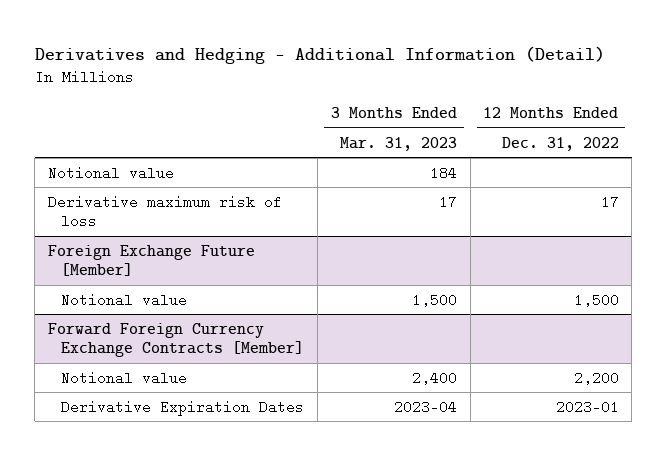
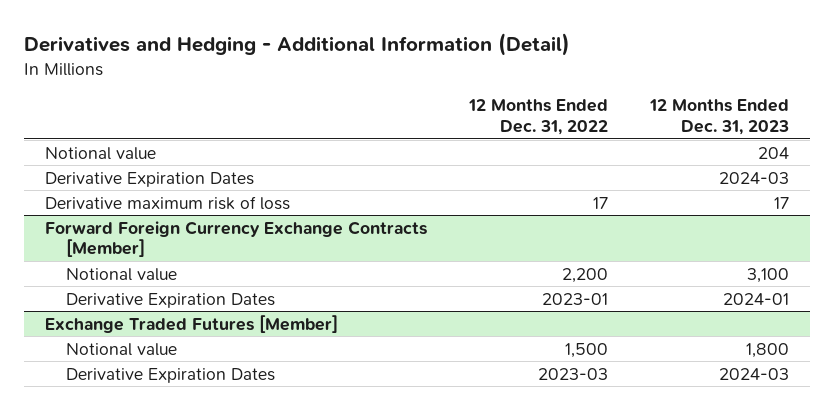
- | 3 Months Ended Mar. 31, 2023 | 12 Months Ended Dec. 31, 2022
+ | 12 Months Ended Dec. 31, 2022 | 12 Months Ended Dec. 31, 2023
+ Derivative Expiration Dates | | 2024-03
- Foreign Exchange Future [Member]
- Notional value | 1,500 | 1,500
+ Exchange Traded Futures [Member]
+ Notional value | 1,500 | 1,800
+ Derivative Expiration Dates | 2023-03 | 2024-03

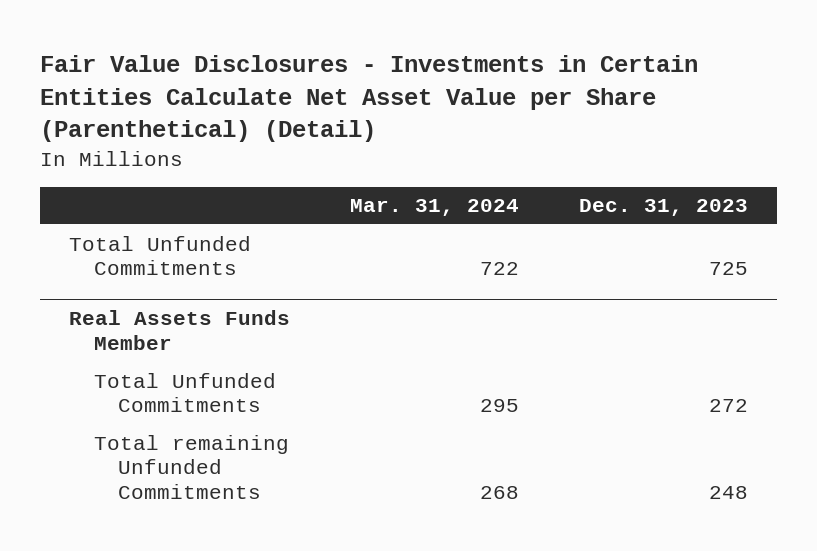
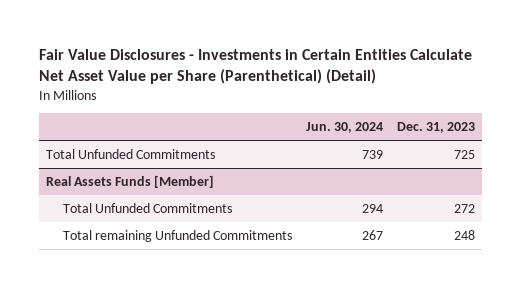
- | Mar. 31, 2024 | Dec. 31, 2023
+ | Jun. 30, 2024 | Dec. 31, 2023
- Real Assets Funds Member
+ Real Assets Funds [Member]

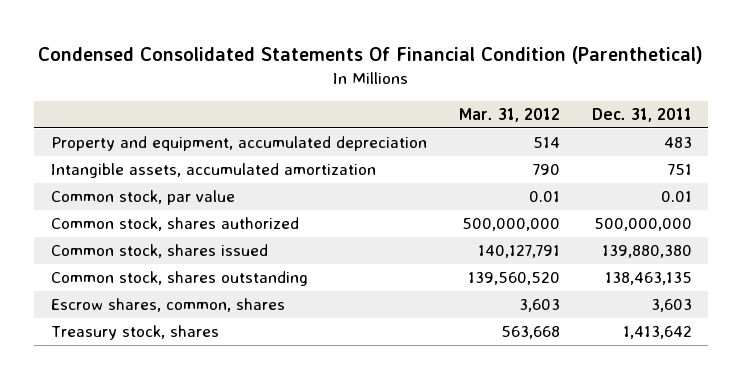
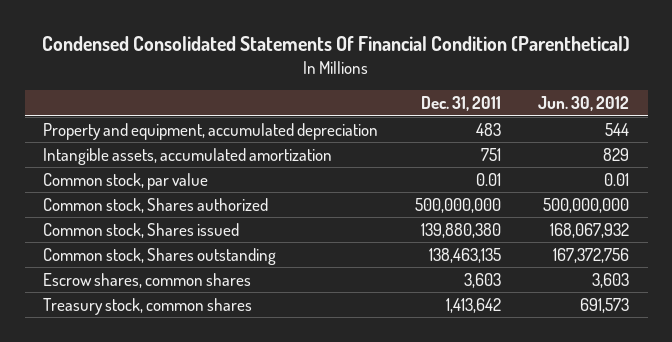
- | Mar. 31, 2012 | Dec. 31, 2011
+ | Dec. 31, 2011 | Jun. 30, 2012
- Common stock, shares authorized | 500,000,000 | 500,000,000
- Common stock, shares issued | 140,127,791 | 139,880,380
- Common stock, shares outstanding | 139,560,520 | 138,463,135
- Escrow shares, common, shares | 3,603 | 3,603
- Treasury stock, shares | 563,668 | 1,413,642
+ Common stock, Shares authorized | 500,000,000 | 500,000,000
+ Common stock, Shares issued | 139,880,380 | 168,067,932
+ Common stock, Shares outstanding | 138,463,135 | 167,372,756
+ Escrow shares, common shares | 3,603 | 3,603
+ Treasury stock, common shares | 1,413,642 | 691,573

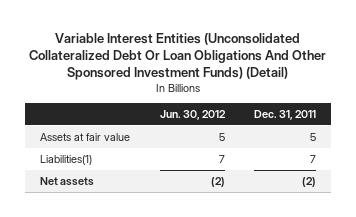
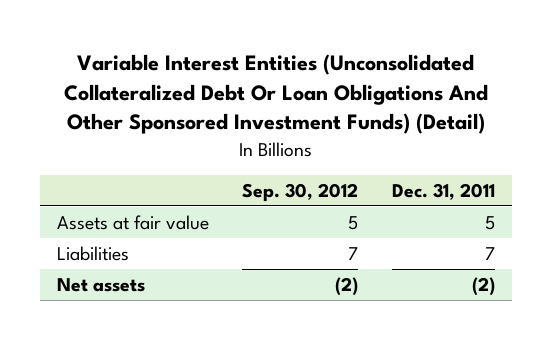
- | Jun. 30, 2012 | Dec. 31, 2011
+ | Sep. 30, 2012 | Dec. 31, 2011
- Liabilities(1) | 7 | 7
+ Liabilities | 7 | 7

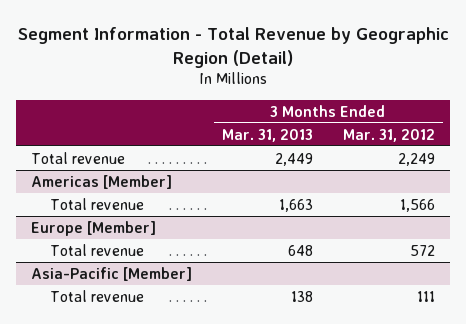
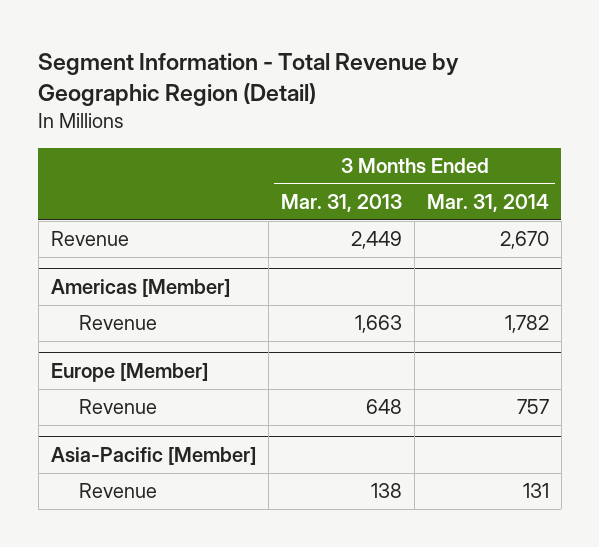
- | 3 Months Ended Mar. 31, 2013 | 3 Months Ended Mar. 31, 2012
+ | 3 Months Ended Mar. 31, 2013 | 3 Months Ended Mar. 31, 2014
- Total revenue | 2,449 | 2,249
+ Revenue | 2,449 | 2,670
@ Americas [Member]
- Total revenue | 1,663 | 1,566
+ Revenue | 1,663 | 1,782
@ Europe [Member]
- Total revenue | 648 | 572
+ Revenue | 648 | 757
@ Asia-Pacific [Member]
- Total revenue | 138 | 111
+ Revenue | 138 | 131

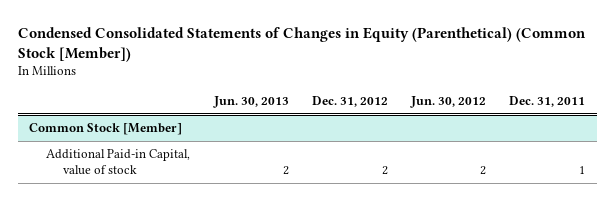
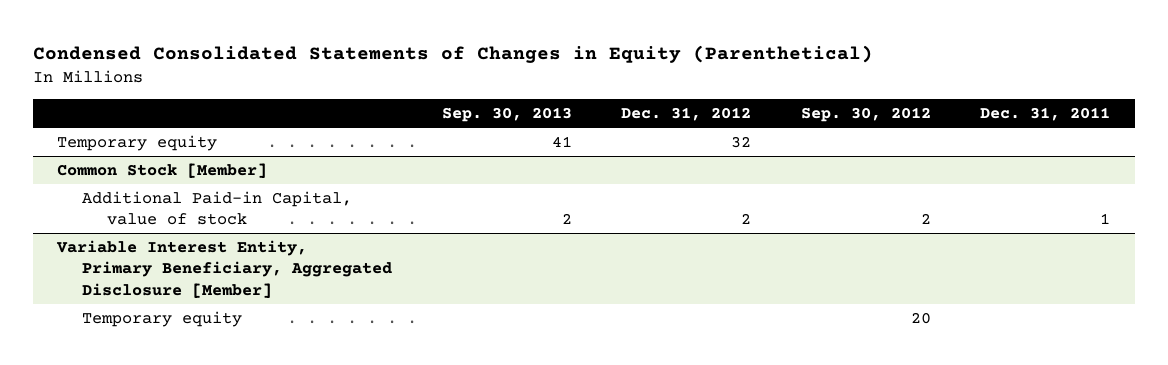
- Condensed Consolidated Statements of Changes in Equity (Parenthetical) (Common Stock [Member])
+ Condensed Consolidated Statements of Changes in Equity (Parenthetical)
- | Jun. 30, 2013 | Dec. 31, 2012 | Jun. 30, 2012 | Dec. 31, 2011
+ | Sep. 30, 2013 | Dec. 31, 2012 | Sep. 30, 2012 | Dec. 31, 2011
+ Temporary equity | 41 | 32 | |
+ Variable Interest Entity, Primary Beneficiary, Aggregated Disclosure [Member]
+ Temporary equity | | | 20 |

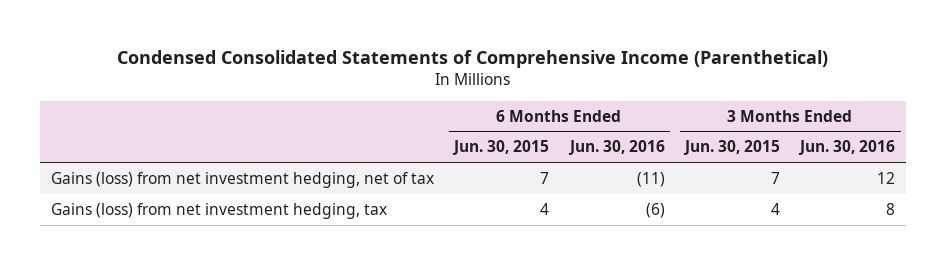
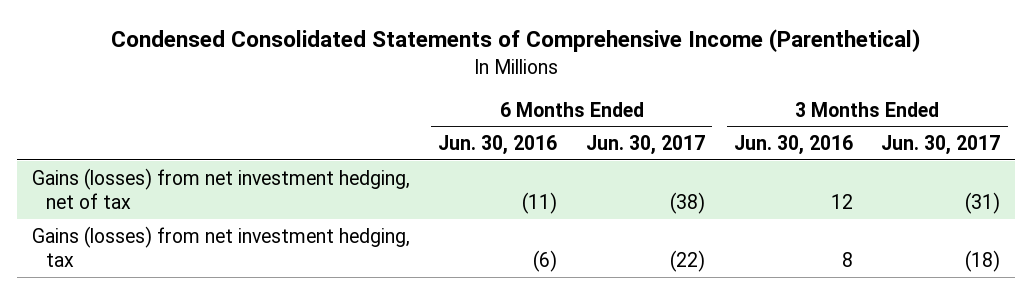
- | 6 Months Ended Jun. 30, 2015 | 6 Months Ended Jun. 30, 2016 | 3 Months Ended Jun. 30, 2015 | 3 Months Ended Jun. 30, 2016
+ | 6 Months Ended Jun. 30, 2016 | 6 Months Ended Jun. 30, 2017 | 3 Months Ended Jun. 30, 2016 | 3 Months Ended Jun. 30, 2017
- Gains (loss) from net investment hedging, net of tax | 7 | (11) | 7 | 12
- Gains (loss) from net investment hedging, tax | 4 | (6) | 4 | 8
+ Gains (losses) from net investment hedging, net of tax | (11) | (38) | 12 | (31)
+ Gains (losses) from net investment hedging, tax | (6) | (22) | 8 | (18)

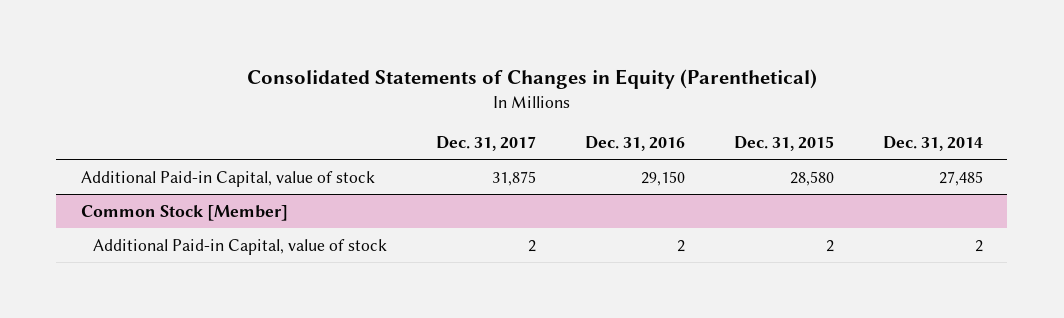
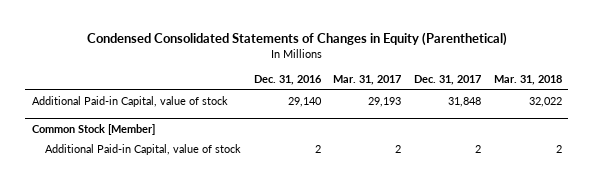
- Consolidated Statements of Changes in Equity (Parenthetical)
+ Condensed Consolidated Statements of Changes in Equity (Parenthetical)
- | Dec. 31, 2017 | Dec. 31, 2016 | Dec. 31, 2015 | Dec. 31, 2014
+ | Dec. 31, 2016 | Mar. 31, 2017 | Dec. 31, 2017 | Mar. 31, 2018
- Additional Paid-in Capital, value of stock | 31,875 | 29,150 | 28,580 | 27,485
+ Additional Paid-in Capital, value of stock | 29,140 | 29,193 | 31,848 | 32,022

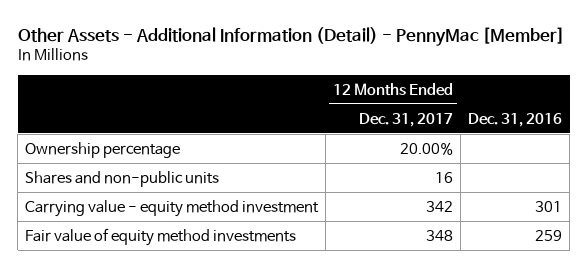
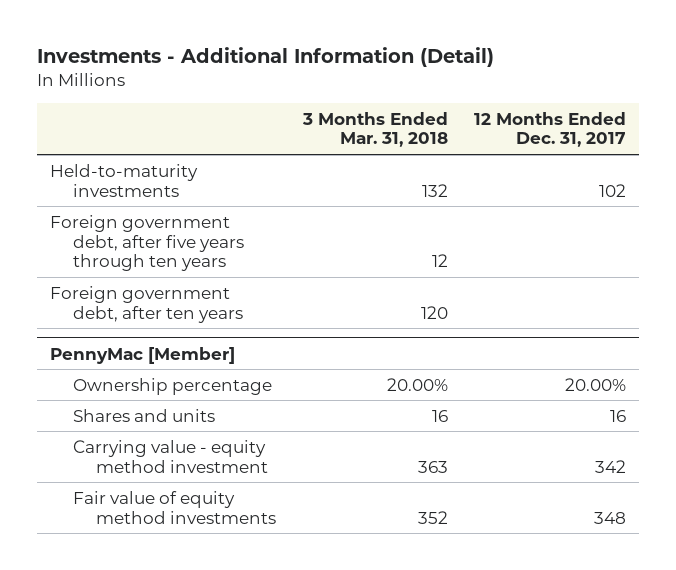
- Other Assets - Additional Information (Detail) - PennyMac [Member]
+ Investments - Additional Information (Detail)
- | 12 Months Ended Dec. 31, 2017 | Dec. 31, 2016
+ | 3 Months Ended Mar. 31, 2018 | 12 Months Ended Dec. 31, 2017
+ Held-to-maturity investments | 132 | 102
+ Foreign government debt, after five years through ten years | 12 |
+ Foreign government debt, after ten years | 120 |
+ PennyMac [Member]
- Shares and non-public units | 16 |
+ Shares and units | 16 | 16

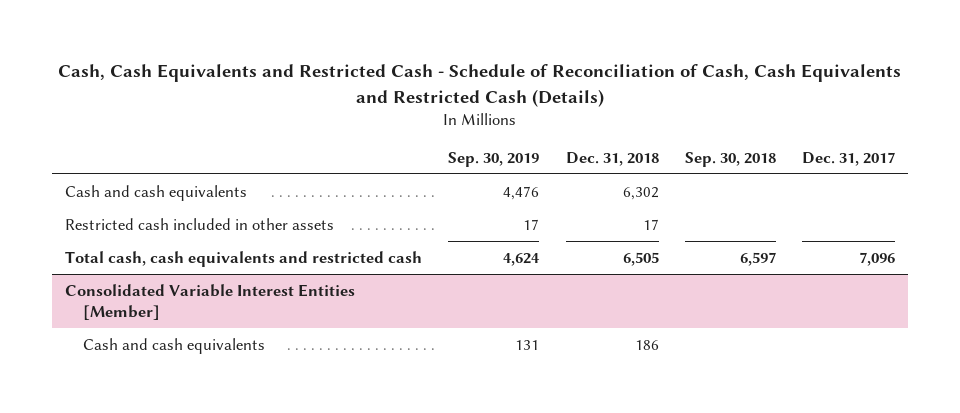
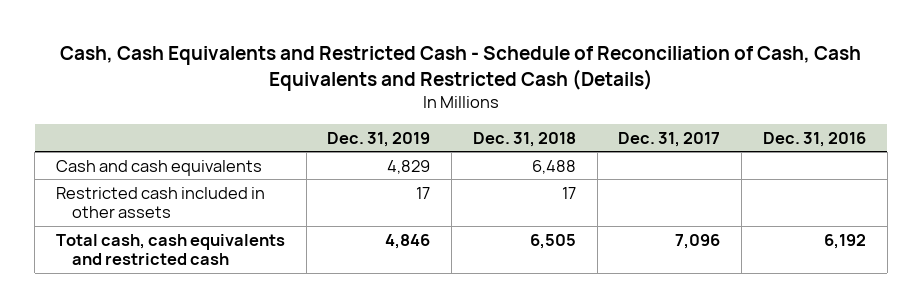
- | Sep. 30, 2019 | Dec. 31, 2018 | Sep. 30, 2018 | Dec. 31, 2017
+ | Dec. 31, 2019 | Dec. 31, 2018 | Dec. 31, 2017 | Dec. 31, 2016
- Cash and cash equivalents | 4,476 | 6,302 | |
+ Cash and cash equivalents | 4,829 | 6,488 | |
- Consolidated Variable Interest Entities [Member]
- Cash and cash equivalents | 131 | 186 | |

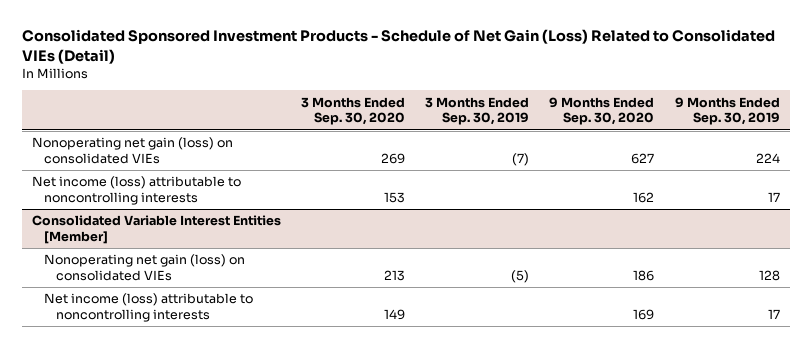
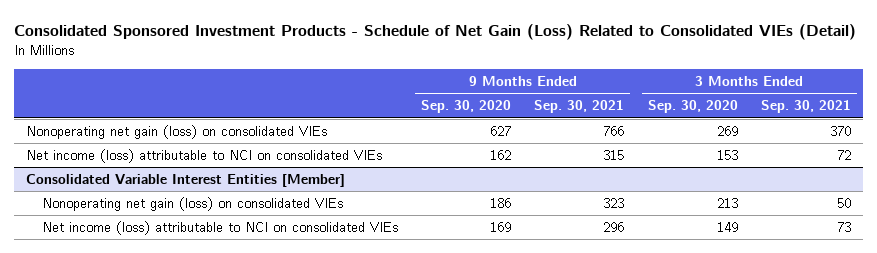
- | 3 Months Ended Sep. 30, 2020 | 3 Months Ended Sep. 30, 2019 | 9 Months Ended Sep. 30, 2020 | 9 Months Ended Sep. 30, 2019
+ | 9 Months Ended Sep. 30, 2020 | 9 Months Ended Sep. 30, 2021 | 3 Months Ended Sep. 30, 2020 | 3 Months Ended Sep. 30, 2021
- Net income (loss) attributable to noncontrolling interests | 153 | | 162 | 17
+ Net income (loss) attributable to NCI on consolidated VIEs | 162 | 315 | 153 | 72
@ Consolidated Variable Interest Entities [Member]
- Net income (loss) attributable to noncontrolling interests | 149 | | 169 | 17
+ Net income (loss) attributable to NCI on consolidated VIEs | 169 | 296 | 149 | 73

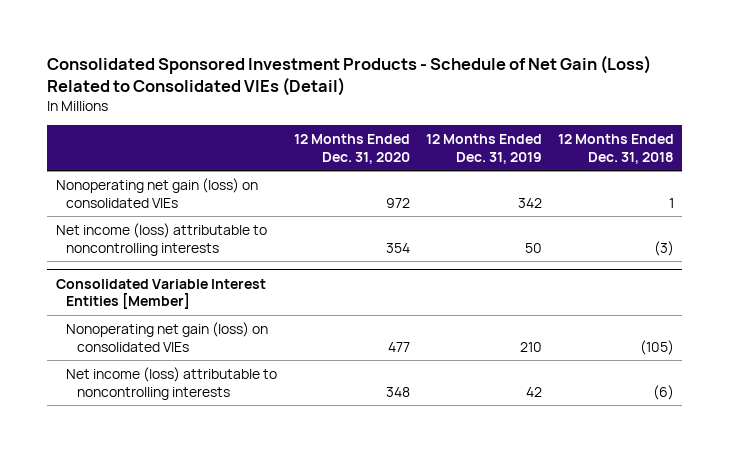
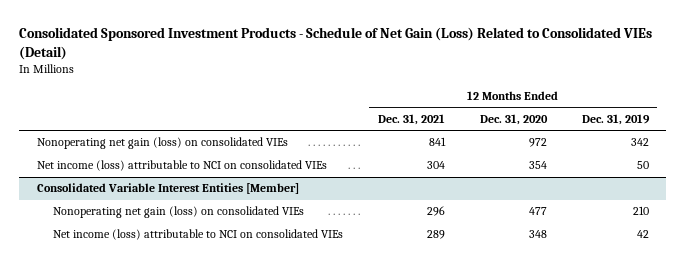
- | 12 Months Ended Dec. 31, 2020 | 12 Months Ended Dec. 31, 2019 | 12 Months Ended Dec. 31, 2018
+ | 12 Months Ended Dec. 31, 2021 | 12 Months Ended Dec. 31, 2020 | 12 Months Ended Dec. 31, 2019
- Net income (loss) attributable to noncontrolling interests | 354 | 50 | (3)
+ Net income (loss) attributable to NCI on consolidated VIEs | 304 | 354 | 50
@ Consolidated Variable Interest Entities [Member]
- Net income (loss) attributable to noncontrolling interests | 348 | 42 | (6)
+ Net income (loss) attributable to NCI on consolidated VIEs | 289 | 348 | 42

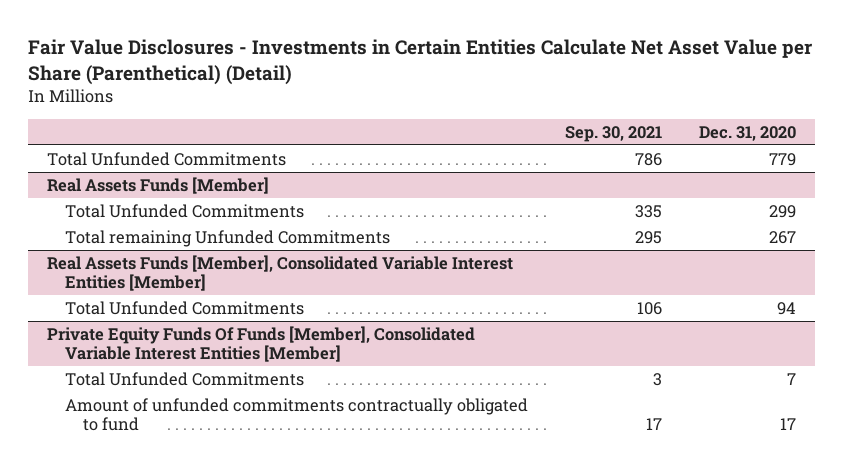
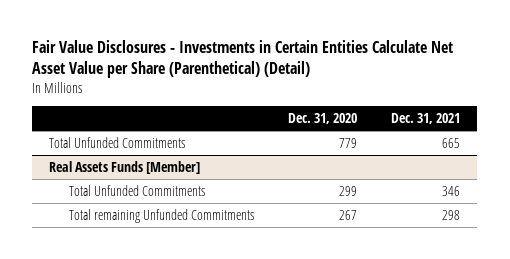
- | Sep. 30, 2021 | Dec. 31, 2020
+ | Dec. 31, 2020 | Dec. 31, 2021
- Real Assets Funds [Member], Consolidated Variable Interest Entities [Member]
- Total Unfunded Commitments | 106 | 94
- Private Equity Funds Of Funds [Member], Consolidated Variable Interest Entities [Member]
- Total Unfunded Commitments | 3 | 7
- Amount of unfunded commitments contractually obligated to fund | 17 | 17

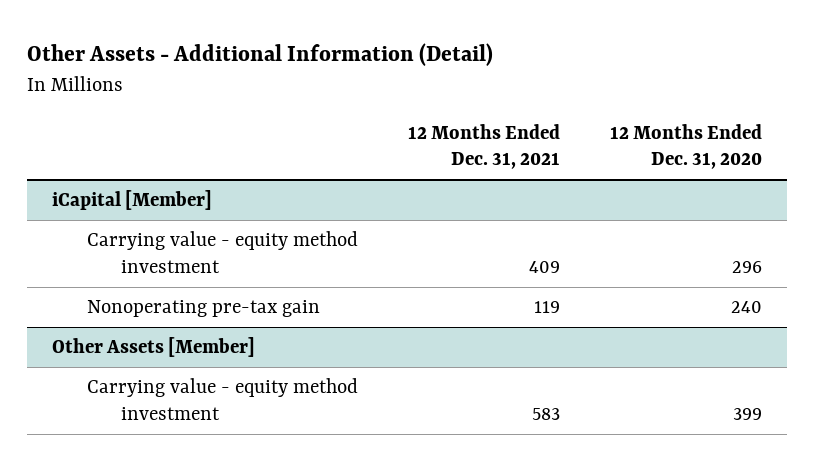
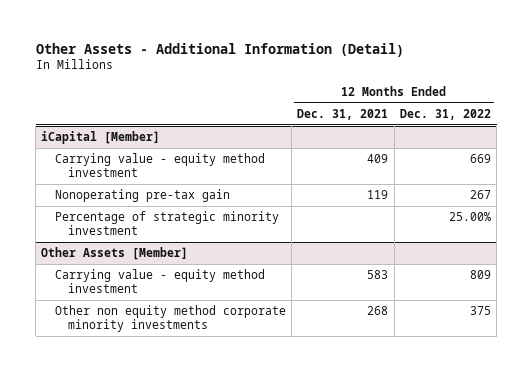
- | 12 Months Ended Dec. 31, 2021 | 12 Months Ended Dec. 31, 2020
+ | 12 Months Ended Dec. 31, 2021 | 12 Months Ended Dec. 31, 2022
@ iCapital [Member]
+ Percentage of strategic minority investment | | 25.00%
@ Other Assets [Member]
+ Other non equity method corporate minority investments | 268 | 375

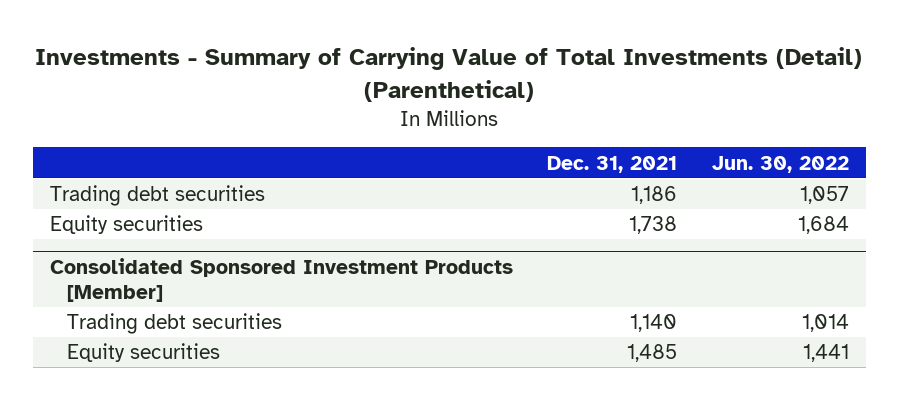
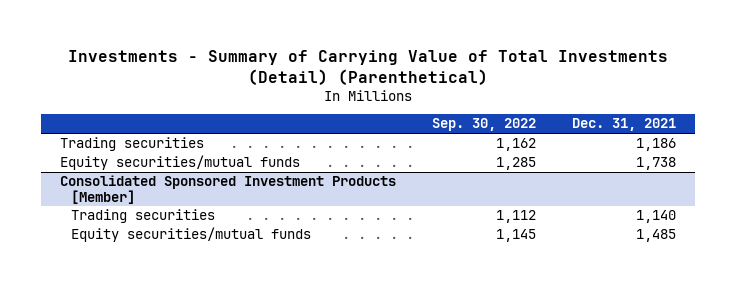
- | Dec. 31, 2021 | Jun. 30, 2022
+ | Sep. 30, 2022 | Dec. 31, 2021
- Trading debt securities | 1,186 | 1,057
- Equity securities | 1,738 | 1,684
+ Trading securities | 1,162 | 1,186
+ Equity securities/mutual funds | 1,285 | 1,738
@ Consolidated Sponsored Investment Products [Member]
- Trading debt securities | 1,140 | 1,014
- Equity securities | 1,485 | 1,441
+ Trading securities | 1,112 | 1,140
+ Equity securities/mutual funds | 1,145 | 1,485

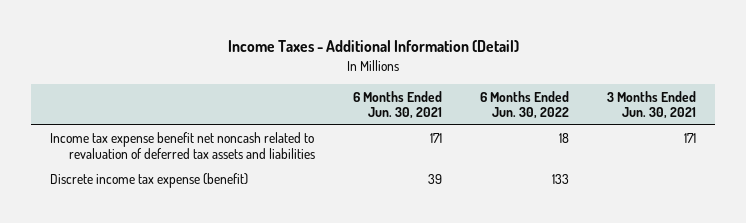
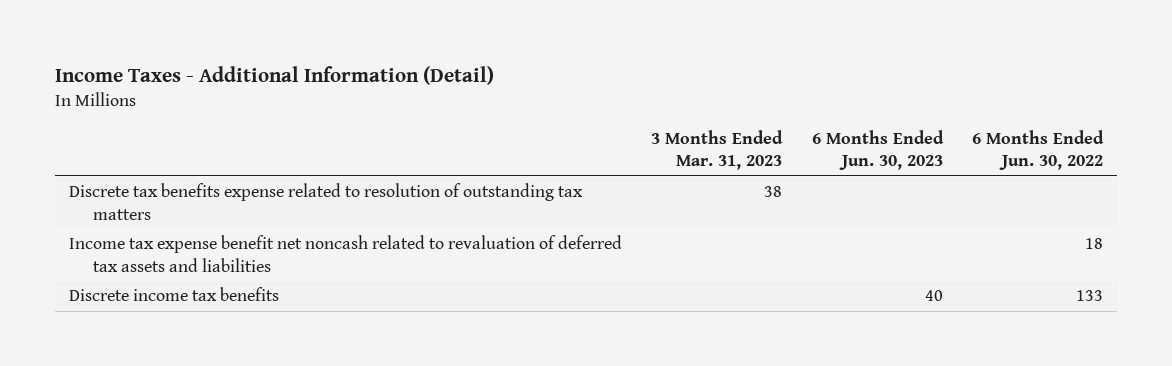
- | 6 Months Ended Jun. 30, 2021 | 6 Months Ended Jun. 30, 2022 | 3 Months Ended Jun. 30, 2021
+ | 3 Months Ended Mar. 31, 2023 | 6 Months Ended Jun. 30, 2023 | 6 Months Ended Jun. 30, 2022
+ Discrete tax benefits expense related to resolution of outstanding tax matters | 38 | |
- Discrete income tax expense (benefit) | 39 | 133 |
+ Discrete income tax benefits | | 40 | 133

